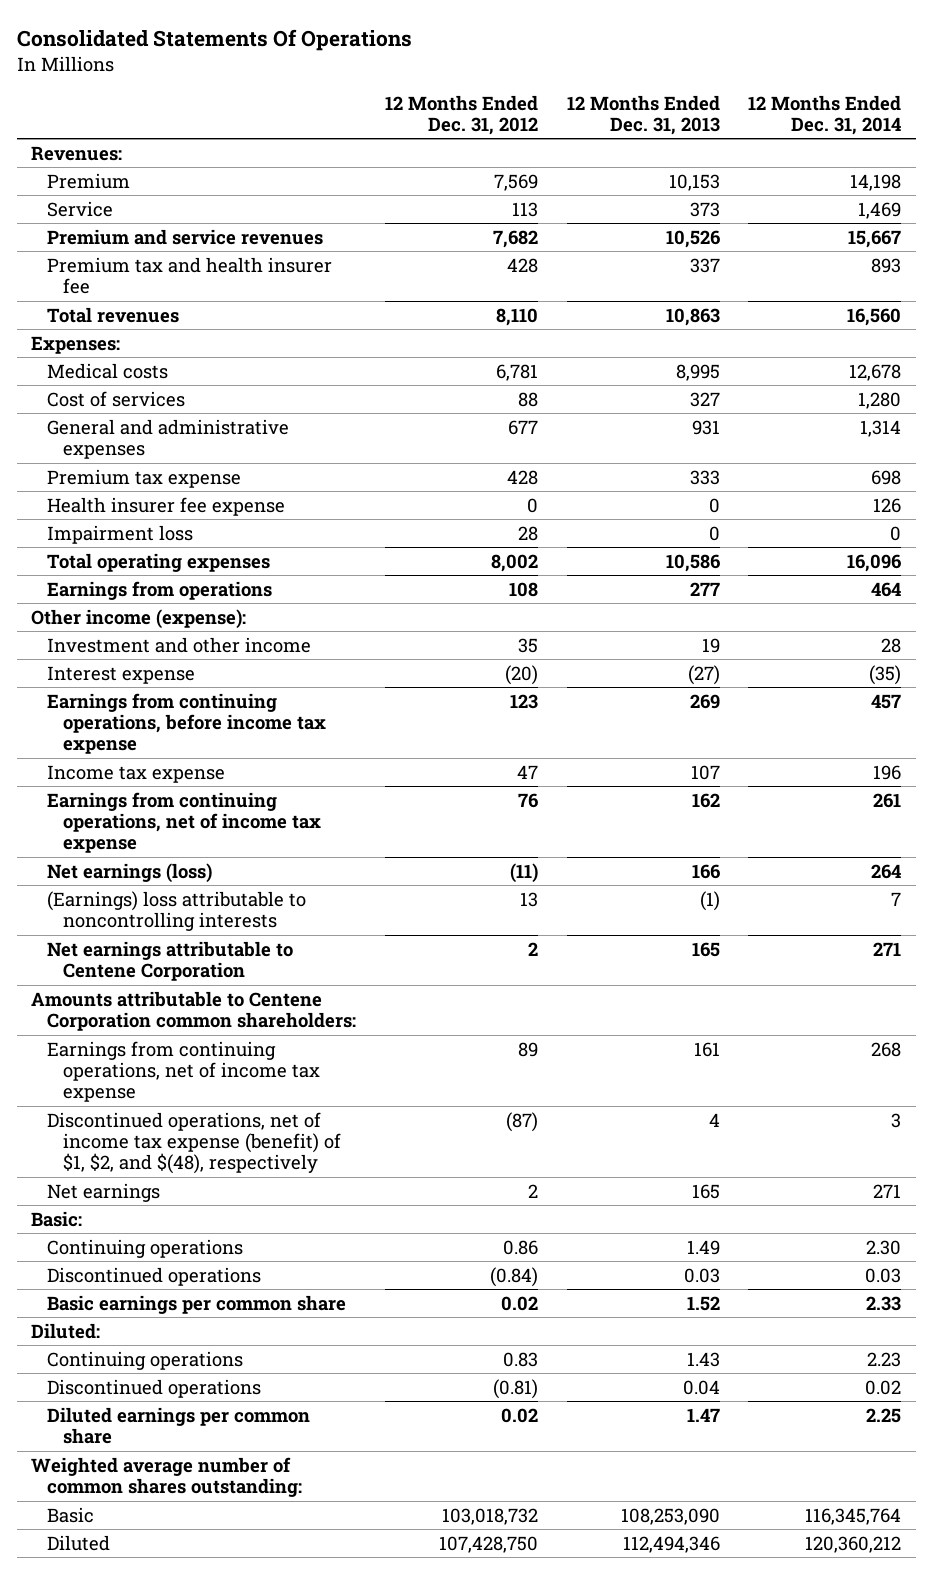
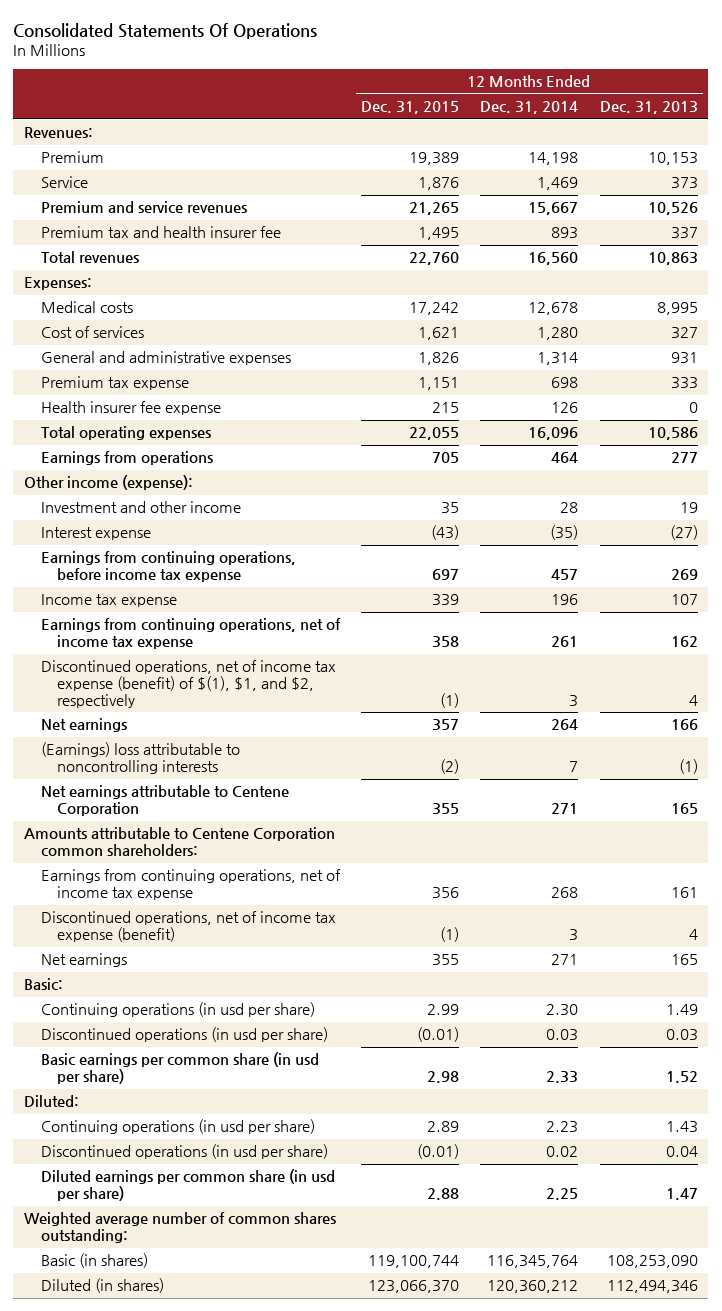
- | 12 Months Ended Dec. 31, 2012 | 12 Months Ended Dec. 31, 2013 | 12 Months Ended Dec. 31, 2014
+ | 12 Months Ended Dec. 31, 2015 | 12 Months Ended Dec. 31, 2014 | 12 Months Ended Dec. 31, 2013
- Impairment loss | 28 | 0 | 0
- Net earnings (loss) | (11) | 166 | 264
+ Discontinued operations, net of income tax expense (benefit) of $(1), $1, and $2, respectively | (1) | 3 | 4
+ Net earnings | 357 | 264 | 166
- Discontinued operations, net of income tax expense (benefit) of $1, $2, and $(48), respectively | (87) | 4 | 3
+ Discontinued operations, net of income tax expense (benefit) | (1) | 3 | 4
- Continuing operations | 0.86 | 1.49 | 2.30
- Discontinued operations | (0.84) | 0.03 | 0.03
- Basic earnings per common share | 0.02 | 1.52 | 2.33
+ Continuing operations (in usd per share) | 2.99 | 2.30 | 1.49
+ Discontinued operations (in usd per share) | (0.01) | 0.03 | 0.03
+ Basic earnings per common share (in usd per share) | 2.98 | 2.33 | 1.52
- Continuing operations | 0.83 | 1.43 | 2.23
- Discontinued operations | (0.81) | 0.04 | 0.02
- Diluted earnings per common share | 0.02 | 1.47 | 2.25
+ Continuing operations (in usd per share) | 2.89 | 2.23 | 1.43
+ Discontinued operations (in usd per share) | (0.01) | 0.02 | 0.04
+ Diluted earnings per common share (in usd per share) | 2.88 | 2.25 | 1.47
- Basic | 103,018,732 | 108,253,090 | 116,345,764
- Diluted | 107,428,750 | 112,494,346 | 120,360,212
+ Basic (in shares) | 119,100,744 | 116,345,764 | 108,253,090
+ Diluted (in shares) | 123,066,370 | 120,360,212 | 112,494,346

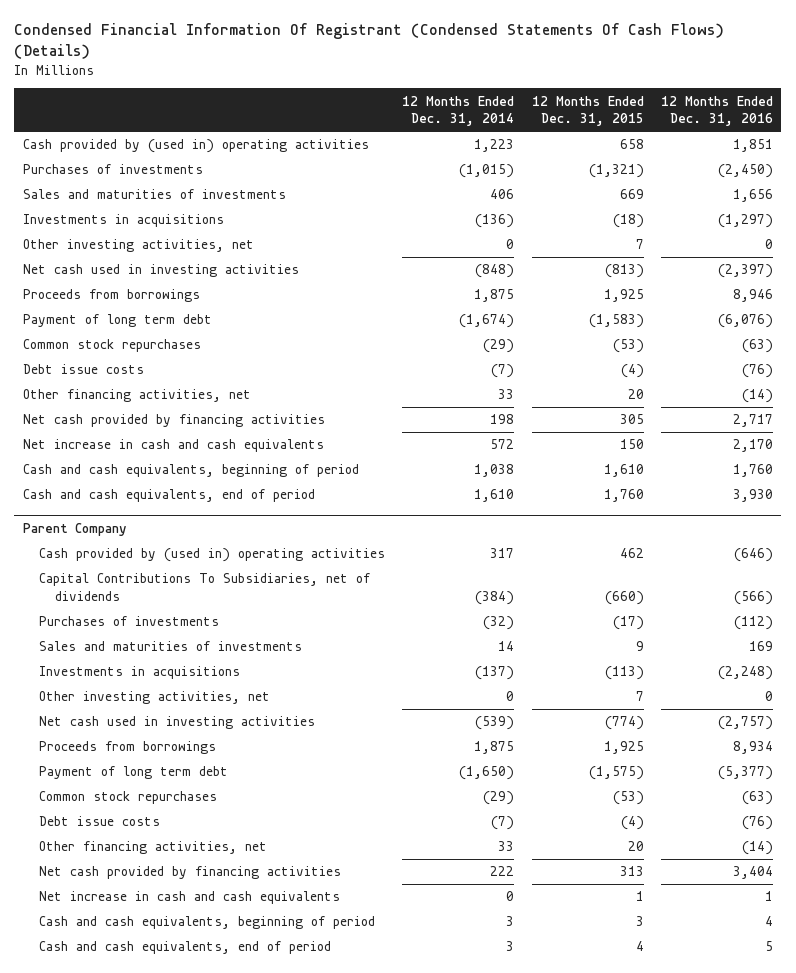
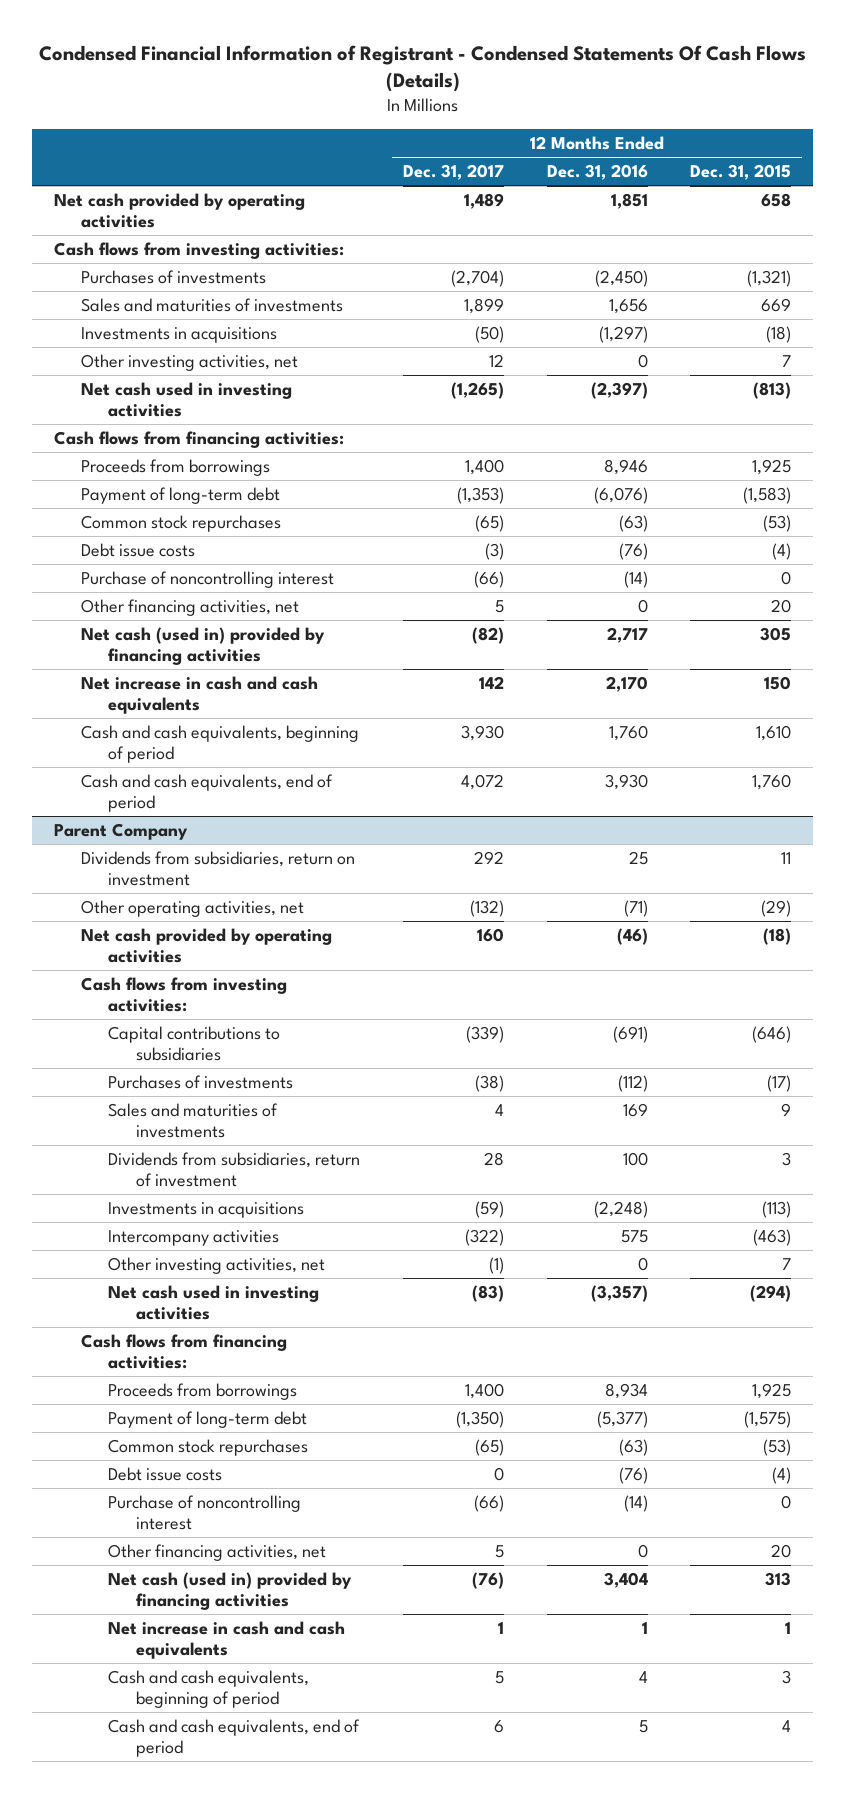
- Condensed Financial Information Of Registrant (Condensed Statements Of Cash Flows) (Details)
+ Condensed Financial Information of Registrant - Condensed Statements Of Cash Flows (Details)
- | 12 Months Ended Dec. 31, 2014 | 12 Months Ended Dec. 31, 2015 | 12 Months Ended Dec. 31, 2016
+ | 12 Months Ended Dec. 31, 2017 | 12 Months Ended Dec. 31, 2016 | 12 Months Ended Dec. 31, 2015
- Cash provided by (used in) operating activities | 1,223 | 658 | 1,851
+ Net cash provided by operating activities | 1,489 | 1,851 | 658
+ Cash flows from investing activities:
+ Cash flows from financing activities:
- Payment of long term debt | (1,674) | (1,583) | (6,076)
+ Payment of long-term debt | (1,353) | (6,076) | (1,583)
- Other financing activities, net | 33 | 20 | (14)
- Net cash provided by financing activities | 198 | 305 | 2,717
+ Purchase of noncontrolling interest | (66) | (14) | 0
+ Other financing activities, net | 5 | 0 | 20
+ Net cash (used in) provided by financing activities | (82) | 2,717 | 305
@ Parent Company
- Cash provided by (used in) operating activities | 317 | 462 | (646)
- Capital Contributions To Subsidiaries, net of dividends | (384) | (660) | (566)
+ Dividends from subsidiaries, return on investment | 292 | 25 | 11
+ Other operating activities, net | (132) | (71) | (29)
+ Net cash provided by operating activities | 160 | (46) | (18)
+ Cash flows from investing activities:
+ Capital contributions to subsidiaries | (339) | (691) | (646)
+ Dividends from subsidiaries, return of investment | 28 | 100 | 3
+ Intercompany activities | (322) | 575 | (463)
- Net cash used in investing activities | (539) | (774) | (2,757)
+ Net cash used in investing activities | (83) | (3,357) | (294)
+ Cash flows from financing activities:
- Payment of long term debt | (1,650) | (1,575) | (5,377)
+ Payment of long-term debt | (1,350) | (5,377) | (1,575)
- Other financing activities, net | 33 | 20 | (14)
- Net cash provided by financing activities | 222 | 313 | 3,404
+ Purchase of noncontrolling interest | (66) | (14) | 0
+ Other financing activities, net | 5 | 0 | 20
+ Net cash (used in) provided by financing activities | (76) | 3,404 | 313

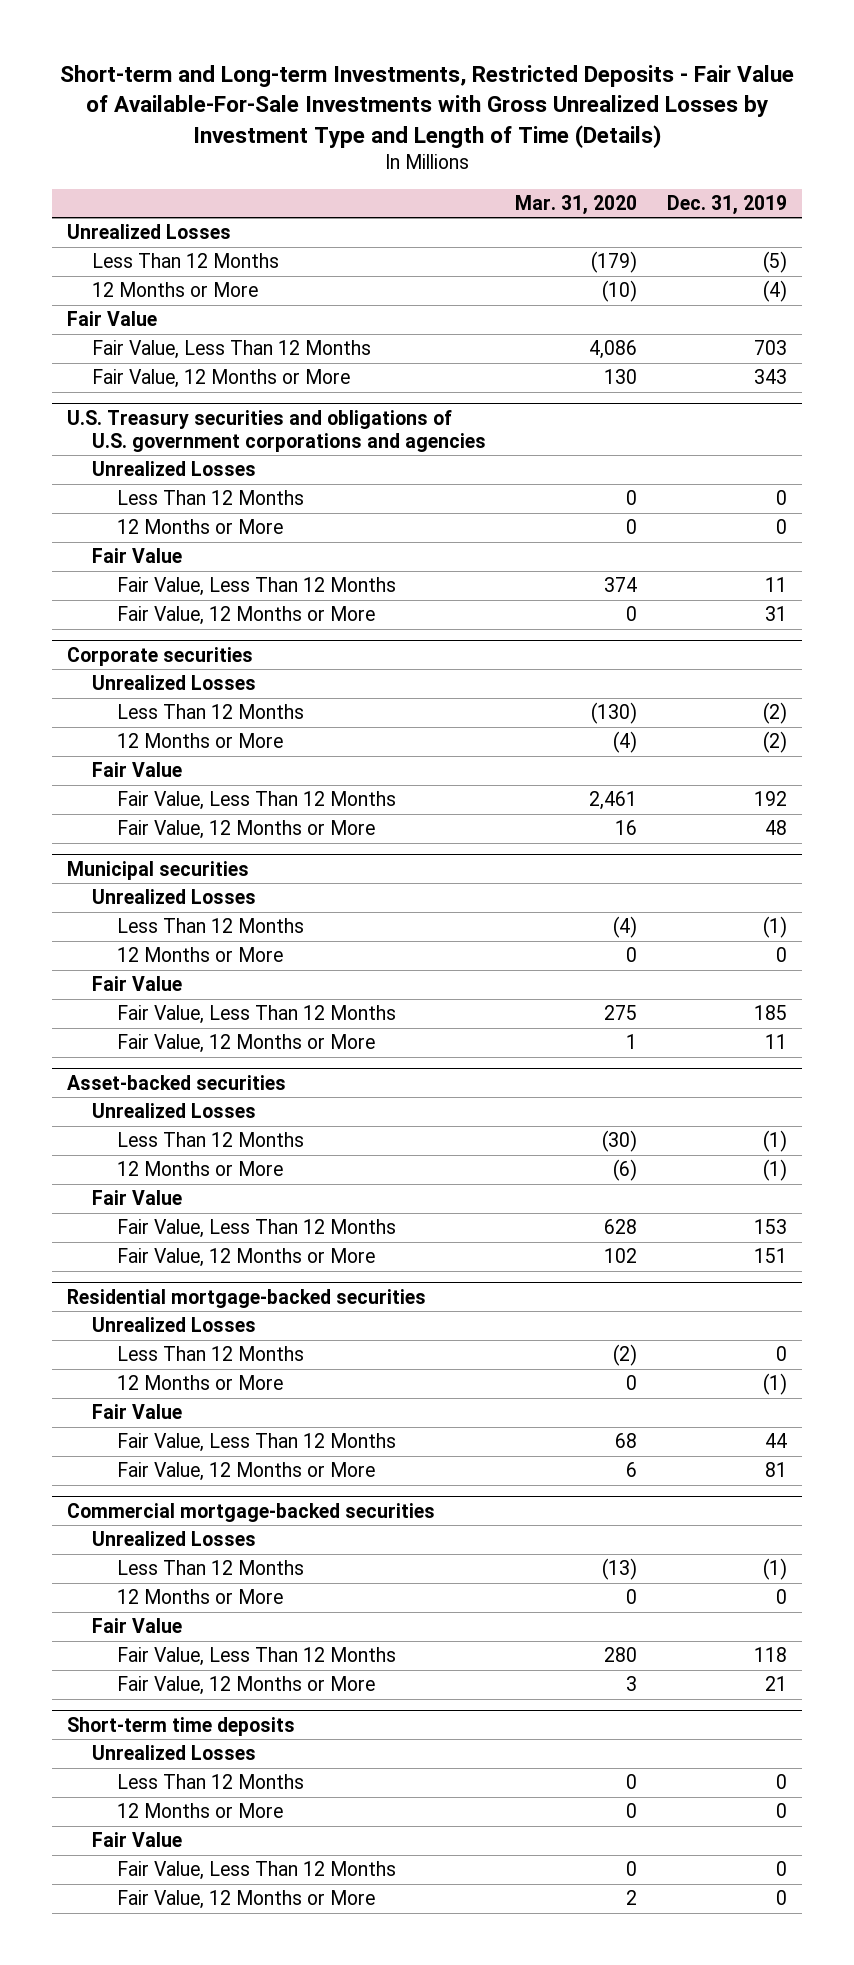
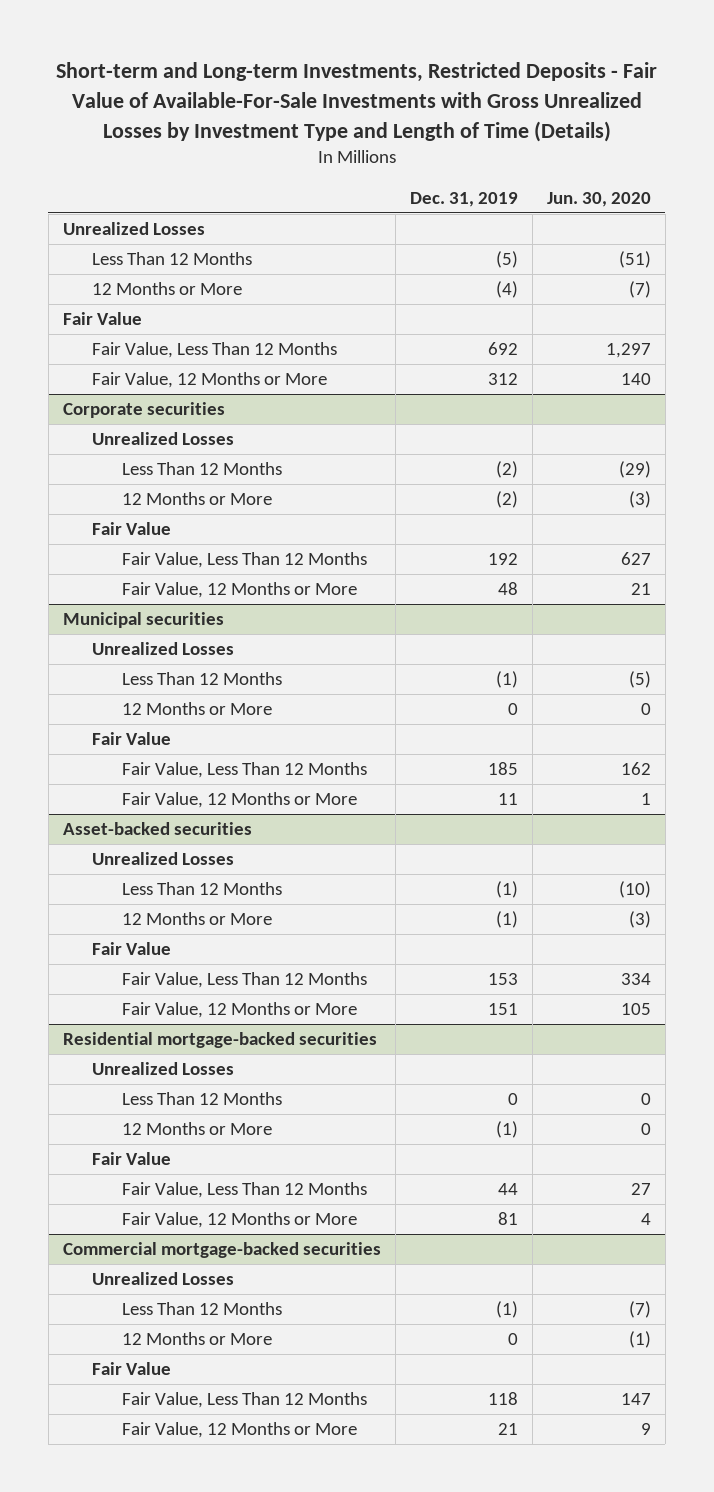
- | Mar. 31, 2020 | Dec. 31, 2019
+ | Dec. 31, 2019 | Jun. 30, 2020
- Fair Value, Less Than 12 Months | 4,086 | 703
- Fair Value, 12 Months or More | 130 | 343
- U.S. Treasury securities and obligations of U.S. government corporations and agencies
- Unrealized Losses
- Less Than 12 Months | 0 | 0
- 12 Months or More | 0 | 0
- Fair Value
- Fair Value, Less Than 12 Months | 374 | 11
- Fair Value, 12 Months or More | 0 | 31
+ Fair Value, Less Than 12 Months | 692 | 1,297
+ Fair Value, 12 Months or More | 312 | 140
- Short-term time deposits
- Unrealized Losses
- Less Than 12 Months | 0 | 0
- 12 Months or More | 0 | 0
- Fair Value
- Fair Value, Less Than 12 Months | 0 | 0
- Fair Value, 12 Months or More | 2 | 0

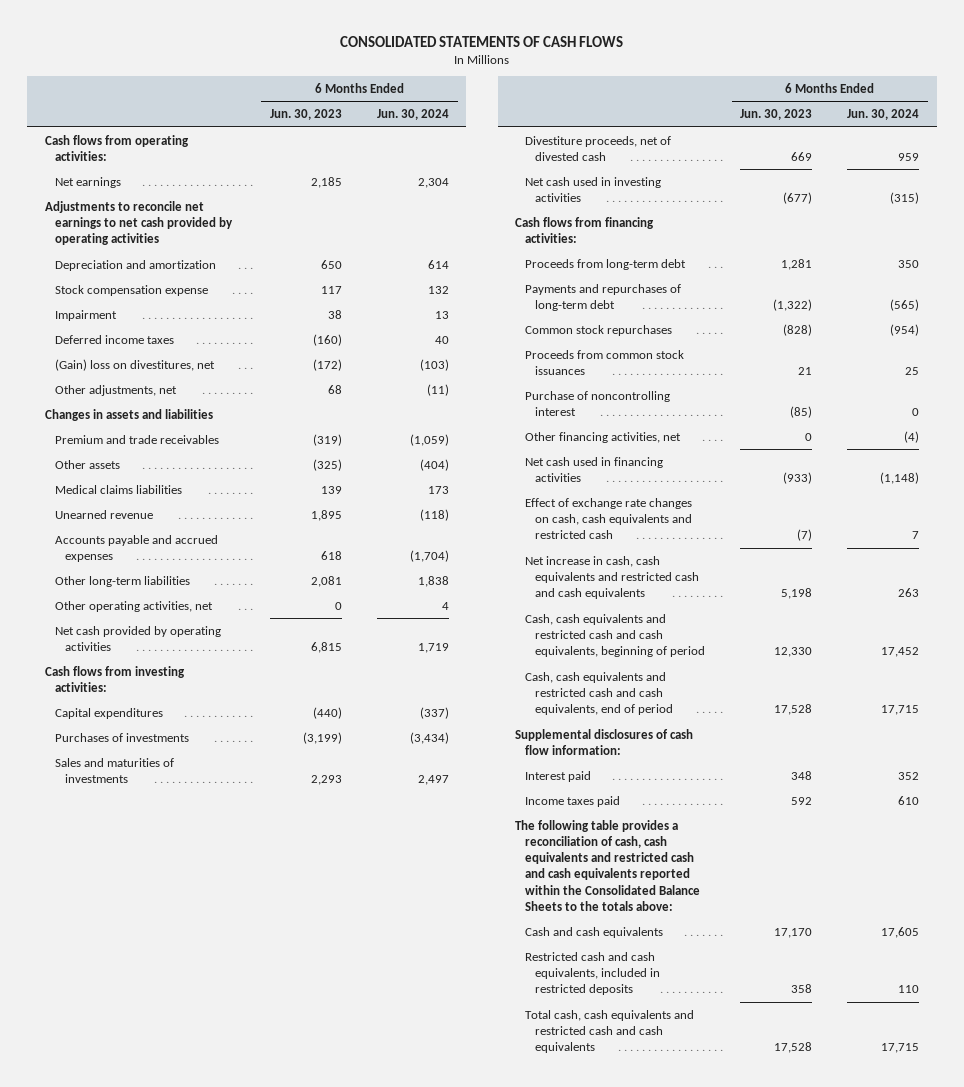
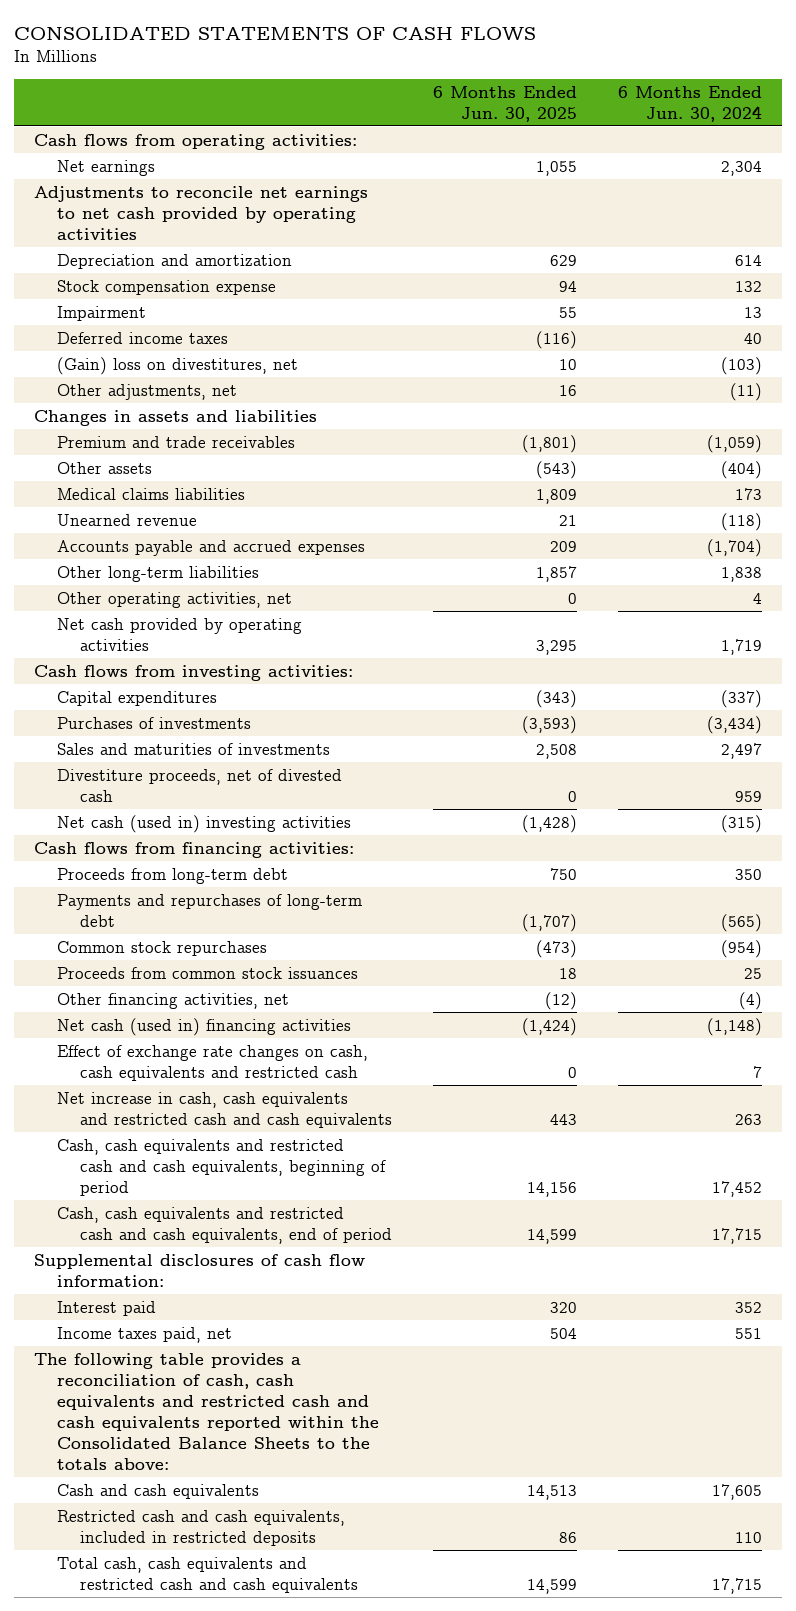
- | 6 Months Ended Jun. 30, 2023 | 6 Months Ended Jun. 30, 2024
+ | 6 Months Ended Jun. 30, 2025 | 6 Months Ended Jun. 30, 2024
- Net cash used in investing activities | (677) | (315)
+ Net cash (used in) investing activities | (1,428) | (315)
- Purchase of noncontrolling interest | (85) | 0
- Net cash used in financing activities | (933) | (1,148)
+ Net cash (used in) financing activities | (1,424) | (1,148)
- Income taxes paid | 592 | 610
+ Income taxes paid, net | 504 | 551

